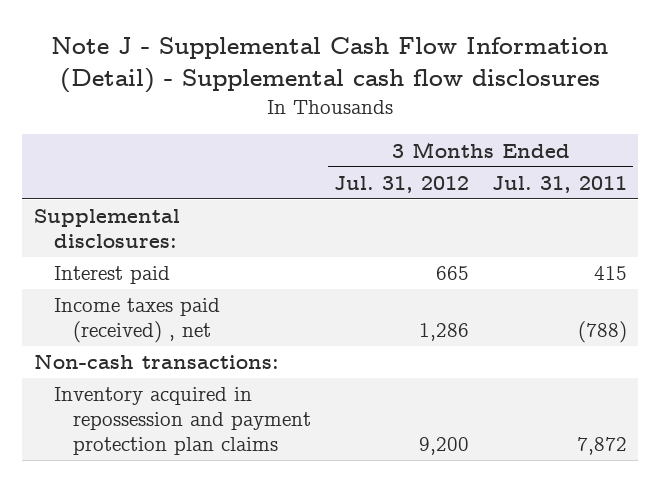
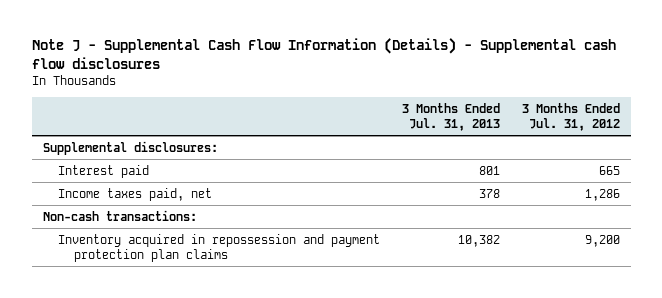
- Note J - Supplemental Cash Flow Information (Detail) - Supplemental cash flow disclosures
+ Note J - Supplemental Cash Flow Information (Details) - Supplemental cash flow disclosures
- | 3 Months Ended Jul. 31, 2012 | 3 Months Ended Jul. 31, 2011
+ | 3 Months Ended Jul. 31, 2013 | 3 Months Ended Jul. 31, 2012
- Income taxes paid (received) , net | 1,286 | (788)
+ Income taxes paid, net | 378 | 1,286

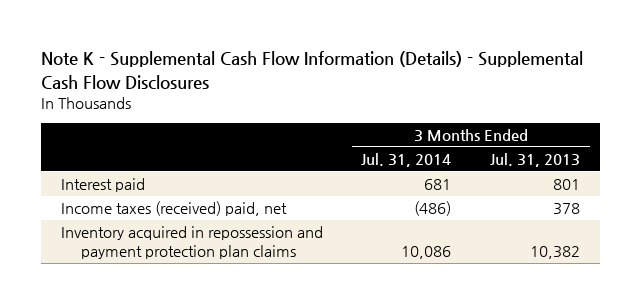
- Note J - Supplemental Cash Flow Information (Details) - Supplemental cash flow disclosures
+ Note K - Supplemental Cash Flow Information (Details) - Supplemental Cash Flow Disclosures
- | 3 Months Ended Jul. 31, 2013 | 3 Months Ended Jul. 31, 2012
+ | 3 Months Ended Jul. 31, 2014 | 3 Months Ended Jul. 31, 2013
- Supplemental disclosures:
- Income taxes paid, net | 378 | 1,286
- Non-cash transactions:
+ Income taxes (received) paid, net | (486) | 378

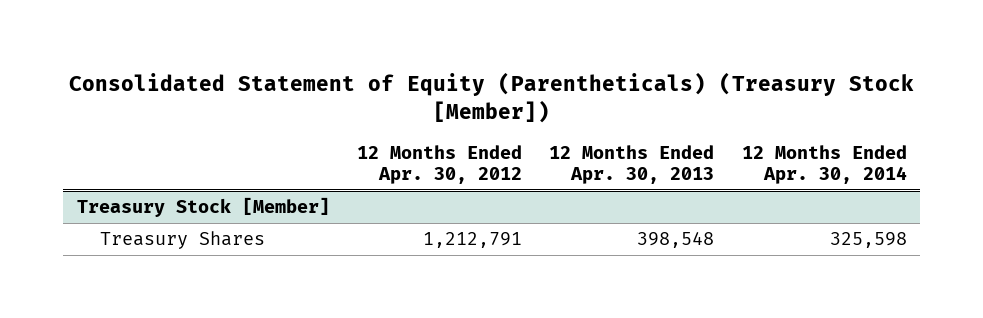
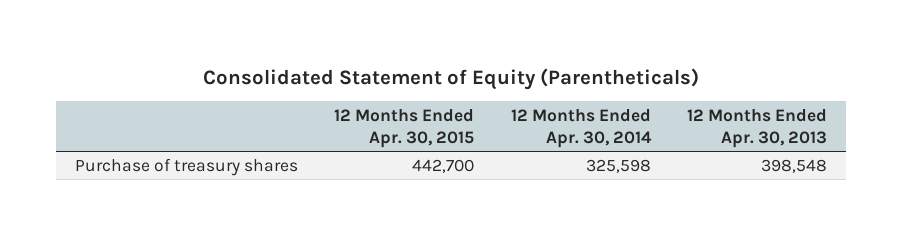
- Consolidated Statement of Equity (Parentheticals) (Treasury Stock [Member])
+ Consolidated Statement of Equity (Parentheticals)
- | 12 Months Ended Apr. 30, 2012 | 12 Months Ended Apr. 30, 2013 | 12 Months Ended Apr. 30, 2014
+ | 12 Months Ended Apr. 30, 2015 | 12 Months Ended Apr. 30, 2014 | 12 Months Ended Apr. 30, 2013
- Treasury Stock [Member]
- Treasury Shares | 1,212,791 | 398,548 | 325,598
+ Purchase of treasury shares | 442,700 | 325,598 | 398,548

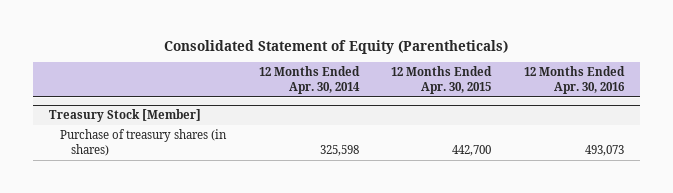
- | 12 Months Ended Apr. 30, 2015 | 12 Months Ended Apr. 30, 2014 | 12 Months Ended Apr. 30, 2013
+ | 12 Months Ended Apr. 30, 2014 | 12 Months Ended Apr. 30, 2015 | 12 Months Ended Apr. 30, 2016
- Purchase of treasury shares | 442,700 | 325,598 | 398,548
+ Treasury Stock [Member]
+ Purchase of treasury shares (in shares) | 325,598 | 442,700 | 493,073

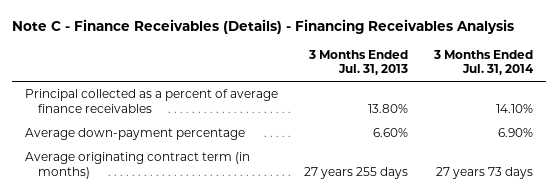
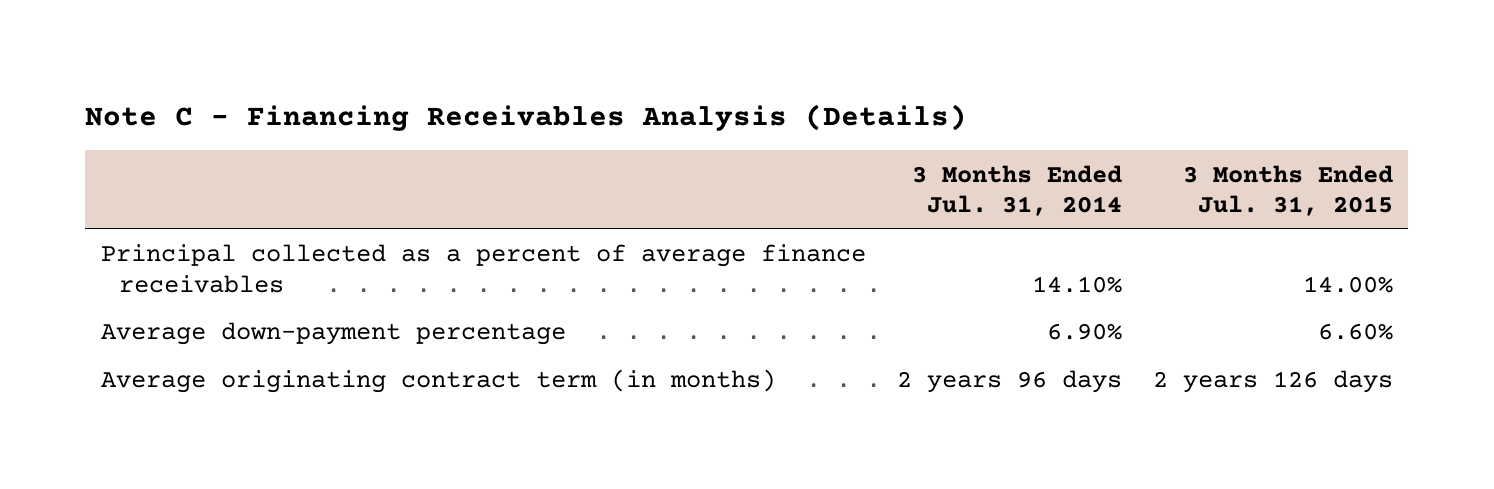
- Note C - Finance Receivables (Details) - Financing Receivables Analysis
+ Note C - Financing Receivables Analysis (Details)
- | 3 Months Ended Jul. 31, 2013 | 3 Months Ended Jul. 31, 2014
+ | 3 Months Ended Jul. 31, 2014 | 3 Months Ended Jul. 31, 2015
- Average originating contract term (in months) | 27 years 255 days | 27 years 73 days
+ Average originating contract term (in months) | 2 years 96 days | 2 years 126 days

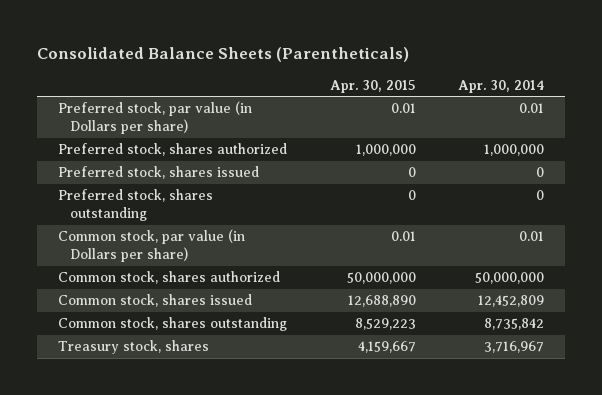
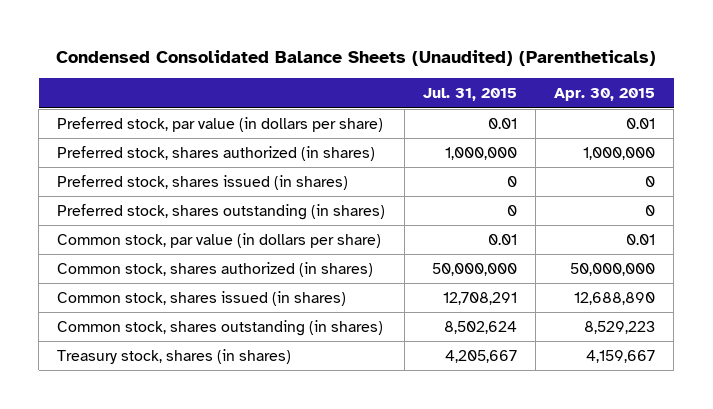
- Consolidated Balance Sheets (Parentheticals)
+ Condensed Consolidated Balance Sheets (Unaudited) (Parentheticals)
- | Apr. 30, 2015 | Apr. 30, 2014
+ | Jul. 31, 2015 | Apr. 30, 2015
- Preferred stock, par value (in Dollars per share) | 0.01 | 0.01
- Preferred stock, shares authorized | 1,000,000 | 1,000,000
- Preferred stock, shares issued | 0 | 0
- Preferred stock, shares outstanding | 0 | 0
- Common stock, par value (in Dollars per share) | 0.01 | 0.01
- Common stock, shares authorized | 50,000,000 | 50,000,000
- Common stock, shares issued | 12,688,890 | 12,452,809
- Common stock, shares outstanding | 8,529,223 | 8,735,842
- Treasury stock, shares | 4,159,667 | 3,716,967
+ Preferred stock, par value (in dollars per share) | 0.01 | 0.01
+ Preferred stock, shares authorized (in shares) | 1,000,000 | 1,000,000
+ Preferred stock, shares issued (in shares) | 0 | 0
+ Preferred stock, shares outstanding (in shares) | 0 | 0
+ Common stock, par value (in dollars per share) | 0.01 | 0.01
+ Common stock, shares authorized (in shares) | 50,000,000 | 50,000,000
+ Common stock, shares issued (in shares) | 12,708,291 | 12,688,890
+ Common stock, shares outstanding (in shares) | 8,502,624 | 8,529,223
+ Treasury stock, shares (in shares) | 4,205,667 | 4,159,667

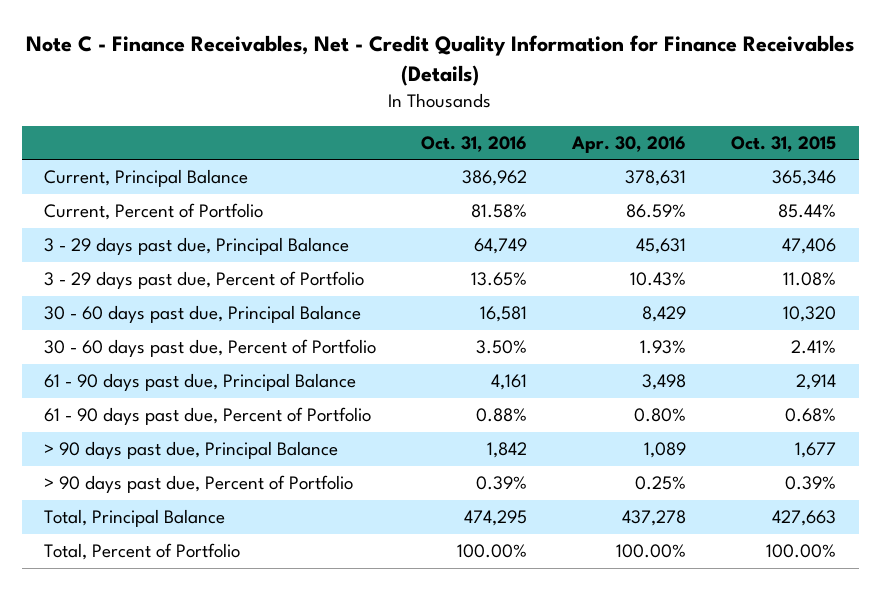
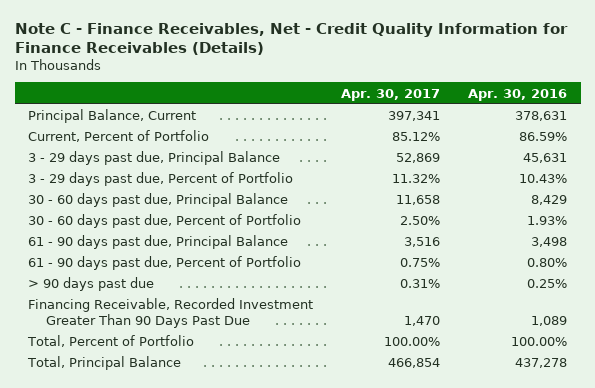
- | Oct. 31, 2016 | Apr. 30, 2016 | Oct. 31, 2015
+ | Apr. 30, 2017 | Apr. 30, 2016
- Current, Principal Balance | 386,962 | 378,631 | 365,346
+ Principal Balance, Current | 397,341 | 378,631
- > 90 days past due, Principal Balance | 1,842 | 1,089 | 1,677
- > 90 days past due, Percent of Portfolio | 0.39% | 0.25% | 0.39%
+ > 90 days past due | 0.31% | 0.25%
+ Financing Receivable, Recorded Investment Greater Than 90 Days Past Due | 1,470 | 1,089
moved down: Total, Principal Balance | 466,854 | 437,278

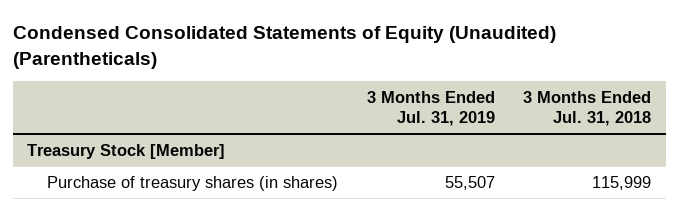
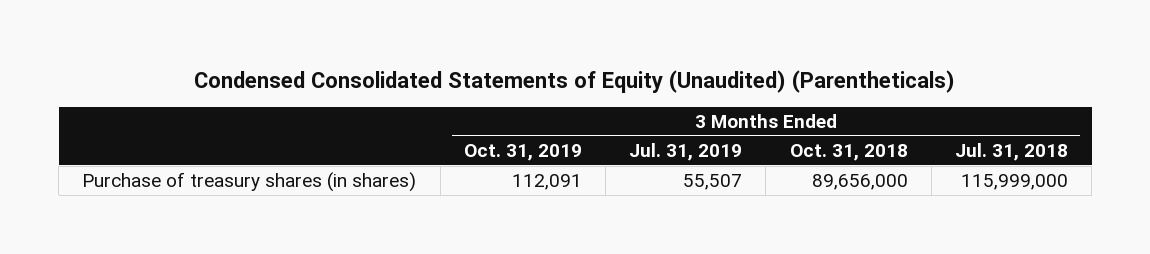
- | 3 Months Ended Jul. 31, 2019 | 3 Months Ended Jul. 31, 2018
+ | 3 Months Ended Oct. 31, 2019 | 3 Months Ended Jul. 31, 2019 | 3 Months Ended Oct. 31, 2018 | 3 Months Ended Jul. 31, 2018
- Treasury Stock [Member]
- Purchase of treasury shares (in shares) | 55,507 | 115,999
+ Purchase of treasury shares (in shares) | 112,091 | 55,507 | 89,656,000 | 115,999,000

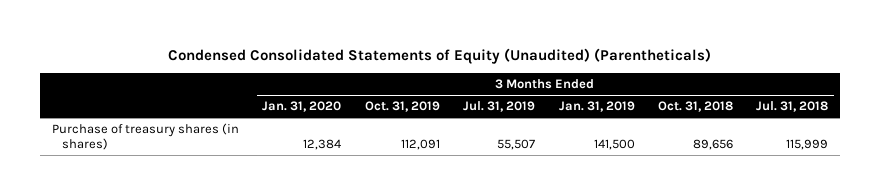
- | 3 Months Ended Oct. 31, 2019 | 3 Months Ended Jul. 31, 2019 | 3 Months Ended Oct. 31, 2018 | 3 Months Ended Jul. 31, 2018
+ | 3 Months Ended Jan. 31, 2020 | 3 Months Ended Oct. 31, 2019 | 3 Months Ended Jul. 31, 2019 | 3 Months Ended Jan. 31, 2019 | 3 Months Ended Oct. 31, 2018 | 3 Months Ended Jul. 31, 2018
- Purchase of treasury shares (in shares) | 112,091 | 55,507 | 89,656,000 | 115,999,000
+ Purchase of treasury shares (in shares) | 12,384 | 112,091 | 55,507 | 141,500 | 89,656 | 115,999

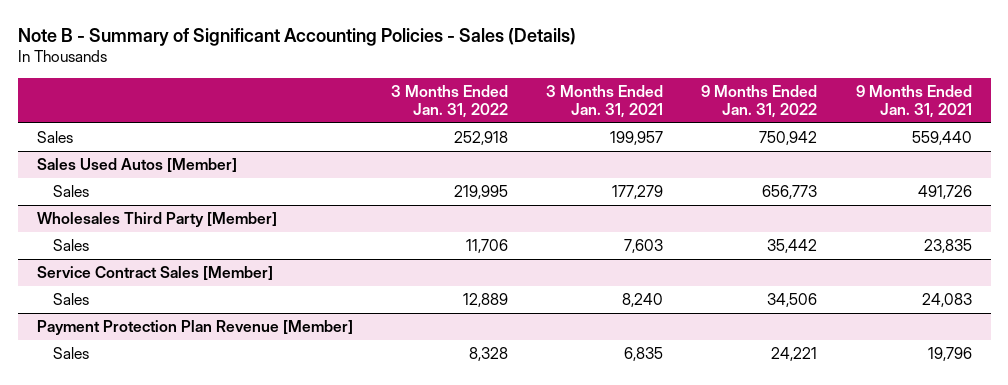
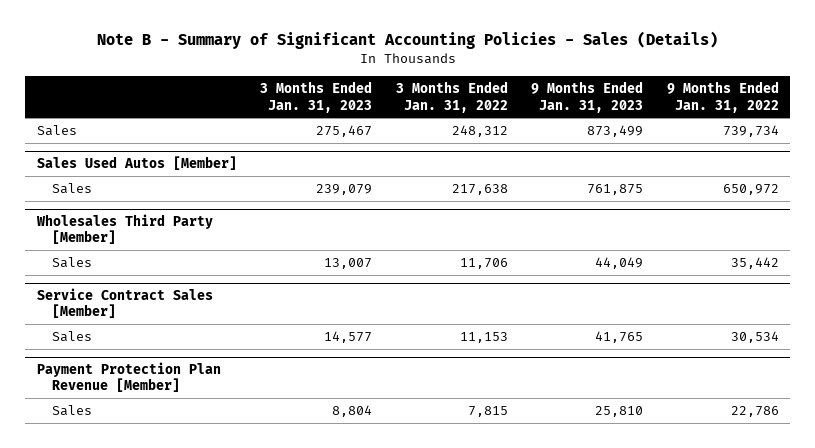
- | 3 Months Ended Jan. 31, 2022 | 3 Months Ended Jan. 31, 2021 | 9 Months Ended Jan. 31, 2022 | 9 Months Ended Jan. 31, 2021
+ | 3 Months Ended Jan. 31, 2023 | 3 Months Ended Jan. 31, 2022 | 9 Months Ended Jan. 31, 2023 | 9 Months Ended Jan. 31, 2022
- Sales | 252,918 | 199,957 | 750,942 | 559,440
+ Sales | 275,467 | 248,312 | 873,499 | 739,734
@ Sales Used Autos [Member]
- Sales | 219,995 | 177,279 | 656,773 | 491,726
+ Sales | 239,079 | 217,638 | 761,875 | 650,972
@ Service Contract Sales [Member]
- Sales | 12,889 | 8,240 | 34,506 | 24,083
+ Sales | 14,577 | 11,153 | 41,765 | 30,534
@ Payment Protection Plan Revenue [Member]
- Sales | 8,328 | 6,835 | 24,221 | 19,796
+ Sales | 8,804 | 7,815 | 25,810 | 22,786

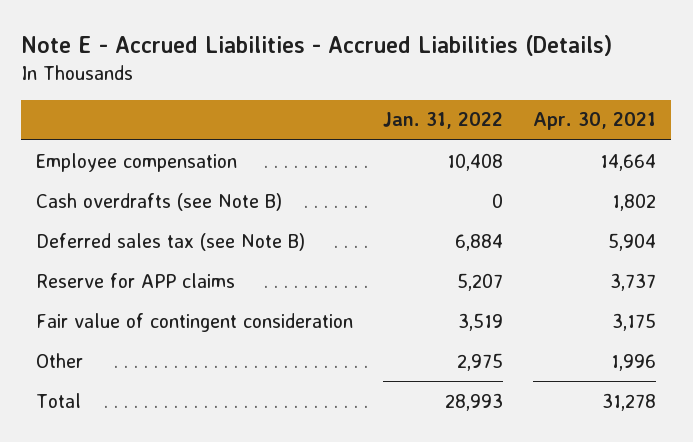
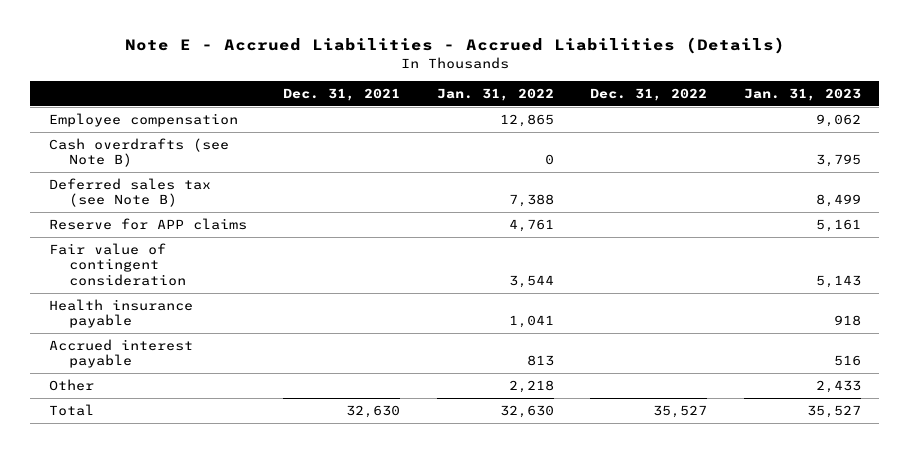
- | Jan. 31, 2022 | Apr. 30, 2021
+ | Dec. 31, 2021 | Jan. 31, 2022 | Dec. 31, 2022 | Jan. 31, 2023
- Employee compensation | 10,408 | 14,664
+ Employee compensation | | 12,865 | | 9,062
- Deferred sales tax (see Note B) | 6,884 | 5,904
- Reserve for APP claims | 5,207 | 3,737
- Fair value of contingent consideration | 3,519 | 3,175
- Other | 2,975 | 1,996
- Total | 28,993 | 31,278
+ Deferred sales tax (see Note B) | | 7,388 | | 8,499
+ Reserve for APP claims | | 4,761 | | 5,161
+ Fair value of contingent consideration | | 3,544 | | 5,143
+ Health insurance payable | | 1,041 | | 918
+ Accrued interest payable | | 813 | | 516
+ Other | | 2,218 | | 2,433
+ Total | 32,630 | 32,630 | 35,527 | 35,527

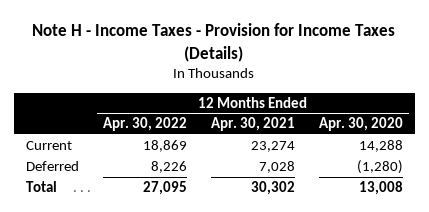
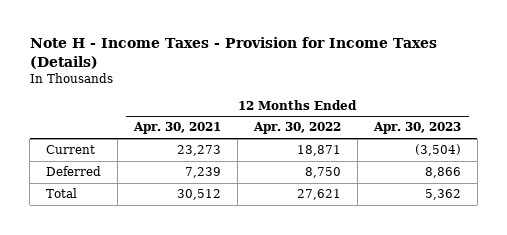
- | 12 Months Ended Apr. 30, 2022 | 12 Months Ended Apr. 30, 2021 | 12 Months Ended Apr. 30, 2020
+ | 12 Months Ended Apr. 30, 2021 | 12 Months Ended Apr. 30, 2022 | 12 Months Ended Apr. 30, 2023
- Current | 18,869 | 23,274 | 14,288
- Deferred | 8,226 | 7,028 | (1,280)
- Total | 27,095 | 30,302 | 13,008
+ Current | 23,273 | 18,871 | (3,504)
+ Deferred | 7,239 | 8,750 | 8,866
+ Total | 30,512 | 27,621 | 5,362

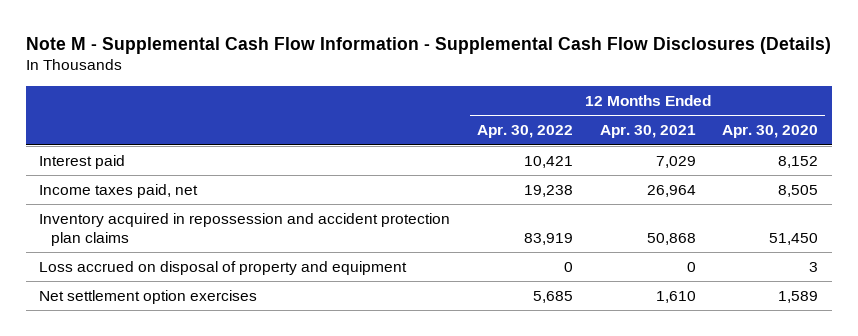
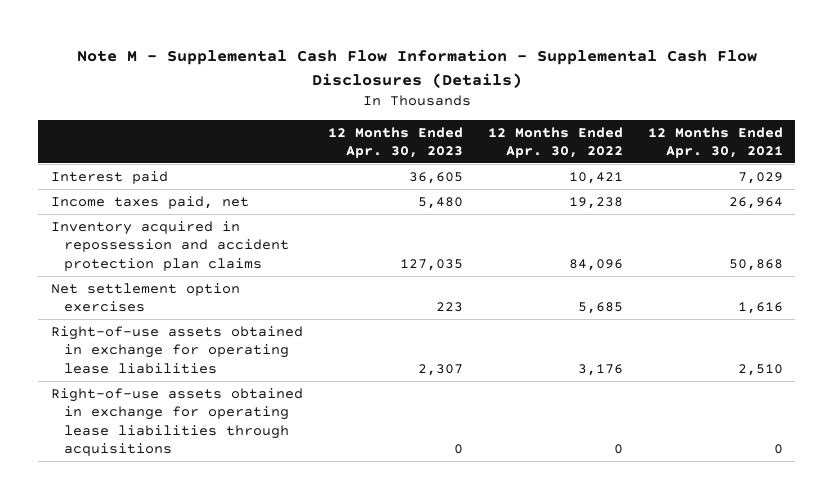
- | 12 Months Ended Apr. 30, 2022 | 12 Months Ended Apr. 30, 2021 | 12 Months Ended Apr. 30, 2020
+ | 12 Months Ended Apr. 30, 2023 | 12 Months Ended Apr. 30, 2022 | 12 Months Ended Apr. 30, 2021
- Inventory acquired in repossession and accident protection plan claims | 83,919 | 50,868 | 51,450
- Loss accrued on disposal of property and equipment | 0 | 0 | 3
- Net settlement option exercises | 5,685 | 1,610 | 1,589
+ Inventory acquired in repossession and accident protection plan claims | 127,035 | 84,096 | 50,868
+ Net settlement option exercises | 223 | 5,685 | 1,616
+ Right-of-use assets obtained in exchange for operating lease liabilities | 2,307 | 3,176 | 2,510
+ Right-of-use assets obtained in exchange for operating lease liabilities through acquisitions | 0 | 0 | 0

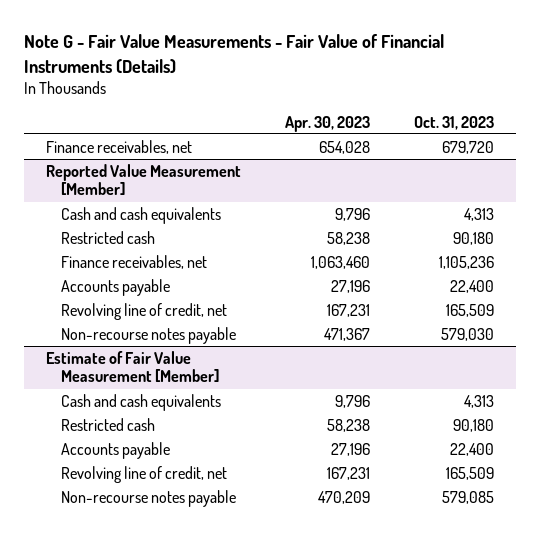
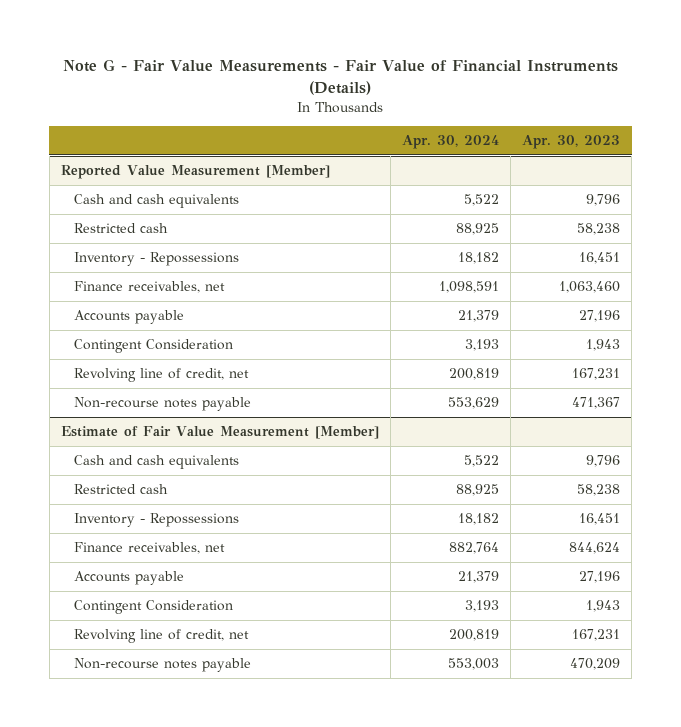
- | Apr. 30, 2023 | Oct. 31, 2023
+ | Apr. 30, 2024 | Apr. 30, 2023
- Finance receivables, net | 654,028 | 679,720
@ Reported Value Measurement [Member]
+ Inventory - Repossessions | 18,182 | 16,451
+ Contingent Consideration | 3,193 | 1,943
@ Estimate of Fair Value Measurement [Member]
+ Inventory - Repossessions | 18,182 | 16,451
+ Finance receivables, net | 882,764 | 844,624
+ Contingent Consideration | 3,193 | 1,943

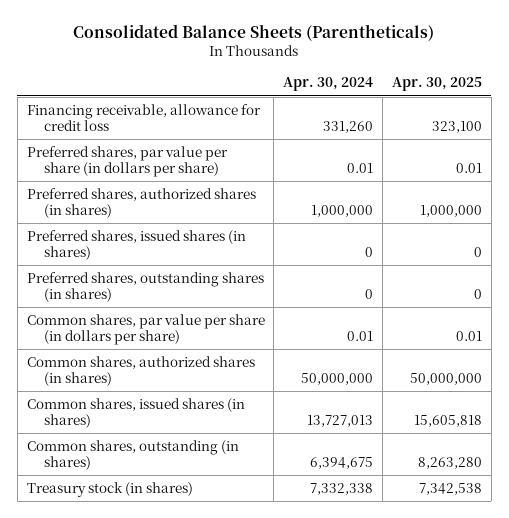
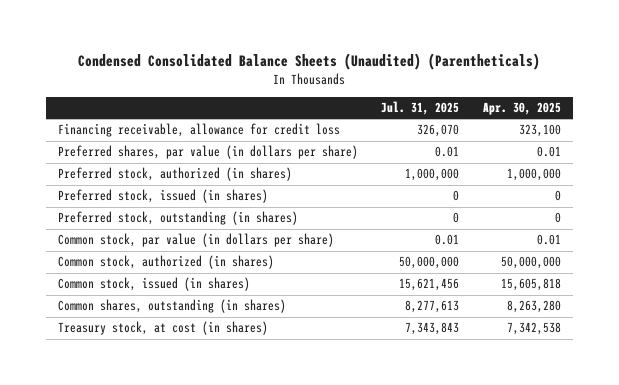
- Consolidated Balance Sheets (Parentheticals)
+ Condensed Consolidated Balance Sheets (Unaudited) (Parentheticals)
- | Apr. 30, 2024 | Apr. 30, 2025
+ | Jul. 31, 2025 | Apr. 30, 2025
- Preferred shares, par value per share (in dollars per share) | 0.01 | 0.01
- Preferred shares, authorized shares (in shares) | 1,000,000 | 1,000,000
- Preferred shares, issued shares (in shares) | 0 | 0
- Preferred shares, outstanding shares (in shares) | 0 | 0
- Common shares, par value per share (in dollars per share) | 0.01 | 0.01
- Common shares, authorized shares (in shares) | 50,000,000 | 50,000,000
- Common shares, issued shares (in shares) | 13,727,013 | 15,605,818
+ Preferred shares, par value (in dollars per share) | 0.01 | 0.01
+ Preferred stock, authorized (in shares) | 1,000,000 | 1,000,000
+ Preferred stock, issued (in shares) | 0 | 0
+ Preferred stock, outstanding (in shares) | 0 | 0
+ Common stock, par value (in dollars per share) | 0.01 | 0.01
+ Common stock, authorized (in shares) | 50,000,000 | 50,000,000
+ Common stock, issued (in shares) | 15,621,456 | 15,605,818
- Treasury stock (in shares) | 7,332,338 | 7,342,538
+ Treasury stock, at cost (in shares) | 7,343,843 | 7,342,538

